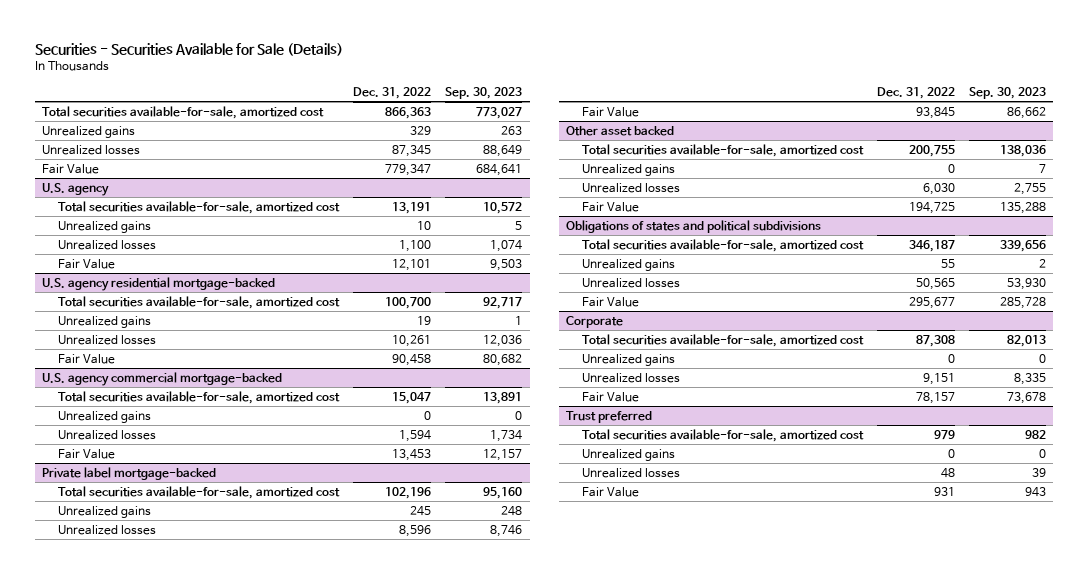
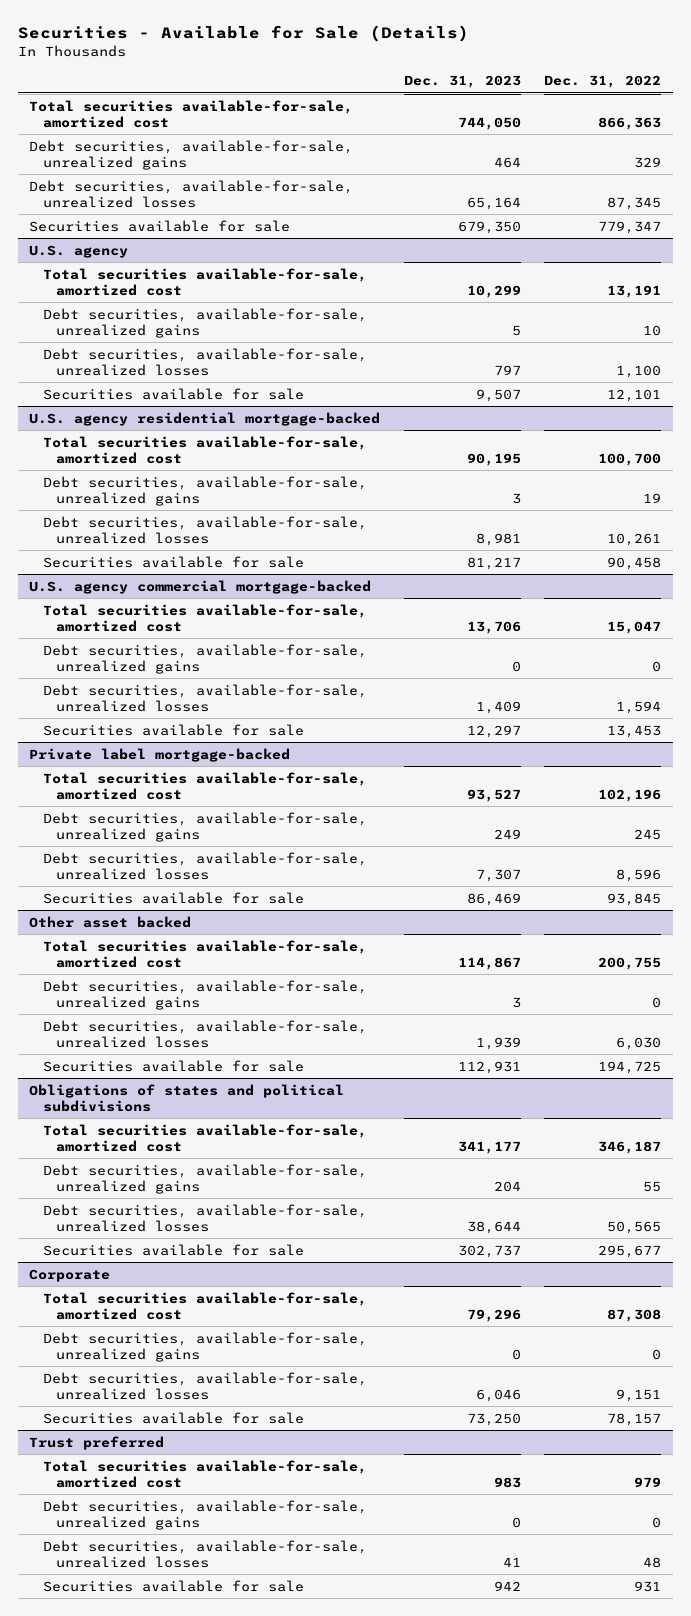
- Securities - Securities Available for Sale (Details)
+ Securities - Available for Sale (Details)
- | Dec. 31, 2022 | Sep. 30, 2023
+ | Dec. 31, 2023 | Dec. 31, 2022
- Unrealized gains | 329 | 263
- Unrealized losses | 87,345 | 88,649
- Fair Value | 779,347 | 684,641
+ Debt securities, available-for-sale, unrealized gains | 464 | 329
+ Debt securities, available-for-sale, unrealized losses | 65,164 | 87,345
+ Securities available for sale | 679,350 | 779,347
@ U.S. agency
- Unrealized gains | 10 | 5
- Unrealized losses | 1,100 | 1,074
- Fair Value | 12,101 | 9,503
+ Debt securities, available-for-sale, unrealized gains | 5 | 10
+ Debt securities, available-for-sale, unrealized losses | 797 | 1,100
+ Securities available for sale | 9,507 | 12,101
@ U.S. agency residential mortgage-backed
- Unrealized gains | 19 | 1
- Unrealized losses | 10,261 | 12,036
- Fair Value | 90,458 | 80,682
+ Debt securities, available-for-sale, unrealized gains | 3 | 19
+ Debt securities, available-for-sale, unrealized losses | 8,981 | 10,261
+ Securities available for sale | 81,217 | 90,458
@ U.S. agency commercial mortgage-backed
- Unrealized gains | 0 | 0
- Unrealized losses | 1,594 | 1,734
- Fair Value | 13,453 | 12,157
+ Debt securities, available-for-sale, unrealized gains | 0 | 0
+ Debt securities, available-for-sale, unrealized losses | 1,409 | 1,594
+ Securities available for sale | 12,297 | 13,453
@ Private label mortgage-backed
- Unrealized gains | 245 | 248
- Unrealized losses | 8,596 | 8,746
- Fair Value | 93,845 | 86,662
+ Debt securities, available-for-sale, unrealized gains | 249 | 245
+ Debt securities, available-for-sale, unrealized losses | 7,307 | 8,596
+ Securities available for sale | 86,469 | 93,845
@ Other asset backed
- Unrealized gains | 0 | 7
- Unrealized losses | 6,030 | 2,755
- Fair Value | 194,725 | 135,288
+ Debt securities, available-for-sale, unrealized gains | 3 | 0
+ Debt securities, available-for-sale, unrealized losses | 1,939 | 6,030
+ Securities available for sale | 112,931 | 194,725
@ Obligations of states and political subdivisions
- Unrealized gains | 55 | 2
- Unrealized losses | 50,565 | 53,930
- Fair Value | 295,677 | 285,728
+ Debt securities, available-for-sale, unrealized gains | 204 | 55
+ Debt securities, available-for-sale, unrealized losses | 38,644 | 50,565
+ Securities available for sale | 302,737 | 295,677
@ Corporate
- Unrealized gains | 0 | 0
- Unrealized losses | 9,151 | 8,335
- Fair Value | 78,157 | 73,678
+ Debt securities, available-for-sale, unrealized gains | 0 | 0
+ Debt securities, available-for-sale, unrealized losses | 6,046 | 9,151
+ Securities available for sale | 73,250 | 78,157
@ Trust preferred
- Unrealized gains | 0 | 0
- Unrealized losses | 48 | 39
- Fair Value | 931 | 943
+ Debt securities, available-for-sale, unrealized gains | 0 | 0
+ Debt securities, available-for-sale, unrealized losses | 41 | 48
+ Securities available for sale | 942 | 931

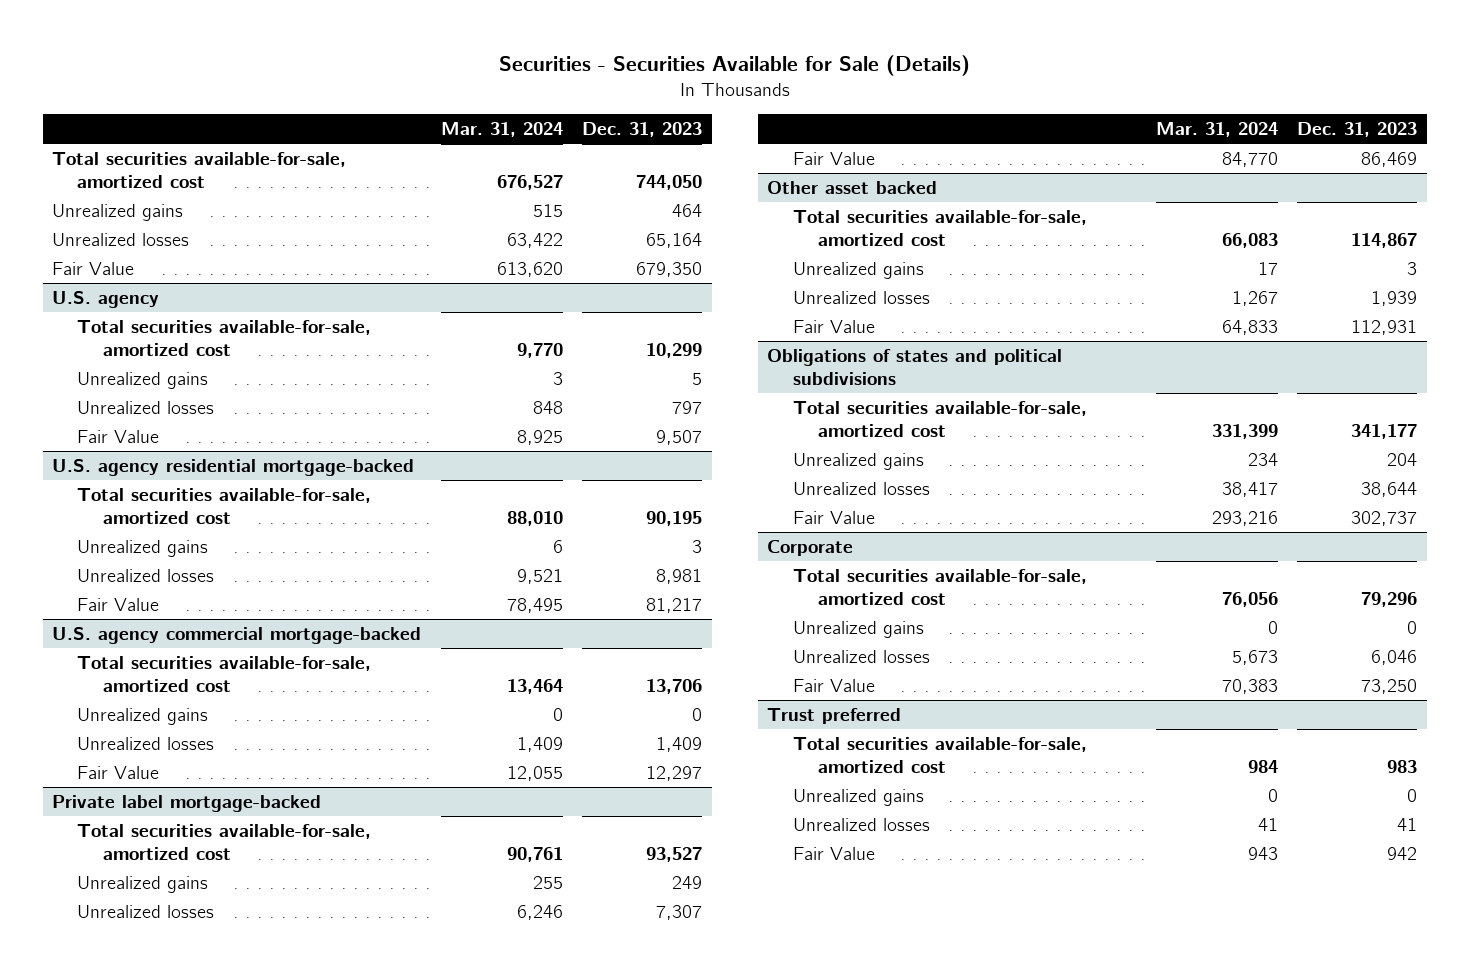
- Securities - Available for Sale (Details)
+ Securities - Securities Available for Sale (Details)
- | Dec. 31, 2023 | Dec. 31, 2022
+ | Mar. 31, 2024 | Dec. 31, 2023
- Debt securities, available-for-sale, unrealized gains | 464 | 329
- Debt securities, available-for-sale, unrealized losses | 65,164 | 87,345
- Securities available for sale | 679,350 | 779,347
+ Unrealized gains | 515 | 464
+ Unrealized losses | 63,422 | 65,164
+ Fair Value | 613,620 | 679,350
@ U.S. agency
- Debt securities, available-for-sale, unrealized gains | 5 | 10
- Debt securities, available-for-sale, unrealized losses | 797 | 1,100
- Securities available for sale | 9,507 | 12,101
+ Unrealized gains | 3 | 5
+ Unrealized losses | 848 | 797
+ Fair Value | 8,925 | 9,507
@ U.S. agency residential mortgage-backed
- Debt securities, available-for-sale, unrealized gains | 3 | 19
- Debt securities, available-for-sale, unrealized losses | 8,981 | 10,261
- Securities available for sale | 81,217 | 90,458
+ Unrealized gains | 6 | 3
+ Unrealized losses | 9,521 | 8,981
+ Fair Value | 78,495 | 81,217
@ U.S. agency commercial mortgage-backed
- Debt securities, available-for-sale, unrealized gains | 0 | 0
- Debt securities, available-for-sale, unrealized losses | 1,409 | 1,594
- Securities available for sale | 12,297 | 13,453
+ Unrealized gains | 0 | 0
+ Unrealized losses | 1,409 | 1,409
+ Fair Value | 12,055 | 12,297
@ Private label mortgage-backed
- Debt securities, available-for-sale, unrealized gains | 249 | 245
- Debt securities, available-for-sale, unrealized losses | 7,307 | 8,596
- Securities available for sale | 86,469 | 93,845
+ Unrealized gains | 255 | 249
+ Unrealized losses | 6,246 | 7,307
+ Fair Value | 84,770 | 86,469
@ Other asset backed
- Debt securities, available-for-sale, unrealized gains | 3 | 0
- Debt securities, available-for-sale, unrealized losses | 1,939 | 6,030
- Securities available for sale | 112,931 | 194,725
+ Unrealized gains | 17 | 3
+ Unrealized losses | 1,267 | 1,939
+ Fair Value | 64,833 | 112,931
@ Obligations of states and political subdivisions
- Debt securities, available-for-sale, unrealized gains | 204 | 55
- Debt securities, available-for-sale, unrealized losses | 38,644 | 50,565
- Securities available for sale | 302,737 | 295,677
+ Unrealized gains | 234 | 204
+ Unrealized losses | 38,417 | 38,644
+ Fair Value | 293,216 | 302,737
@ Corporate
- Debt securities, available-for-sale, unrealized gains | 0 | 0
- Debt securities, available-for-sale, unrealized losses | 6,046 | 9,151
- Securities available for sale | 73,250 | 78,157
+ Unrealized gains | 0 | 0
+ Unrealized losses | 5,673 | 6,046
+ Fair Value | 70,383 | 73,250
@ Trust preferred
- Debt securities, available-for-sale, unrealized gains | 0 | 0
- Debt securities, available-for-sale, unrealized losses | 41 | 48
- Securities available for sale | 942 | 931
+ Unrealized gains | 0 | 0
+ Unrealized losses | 41 | 41
+ Fair Value | 943 | 942

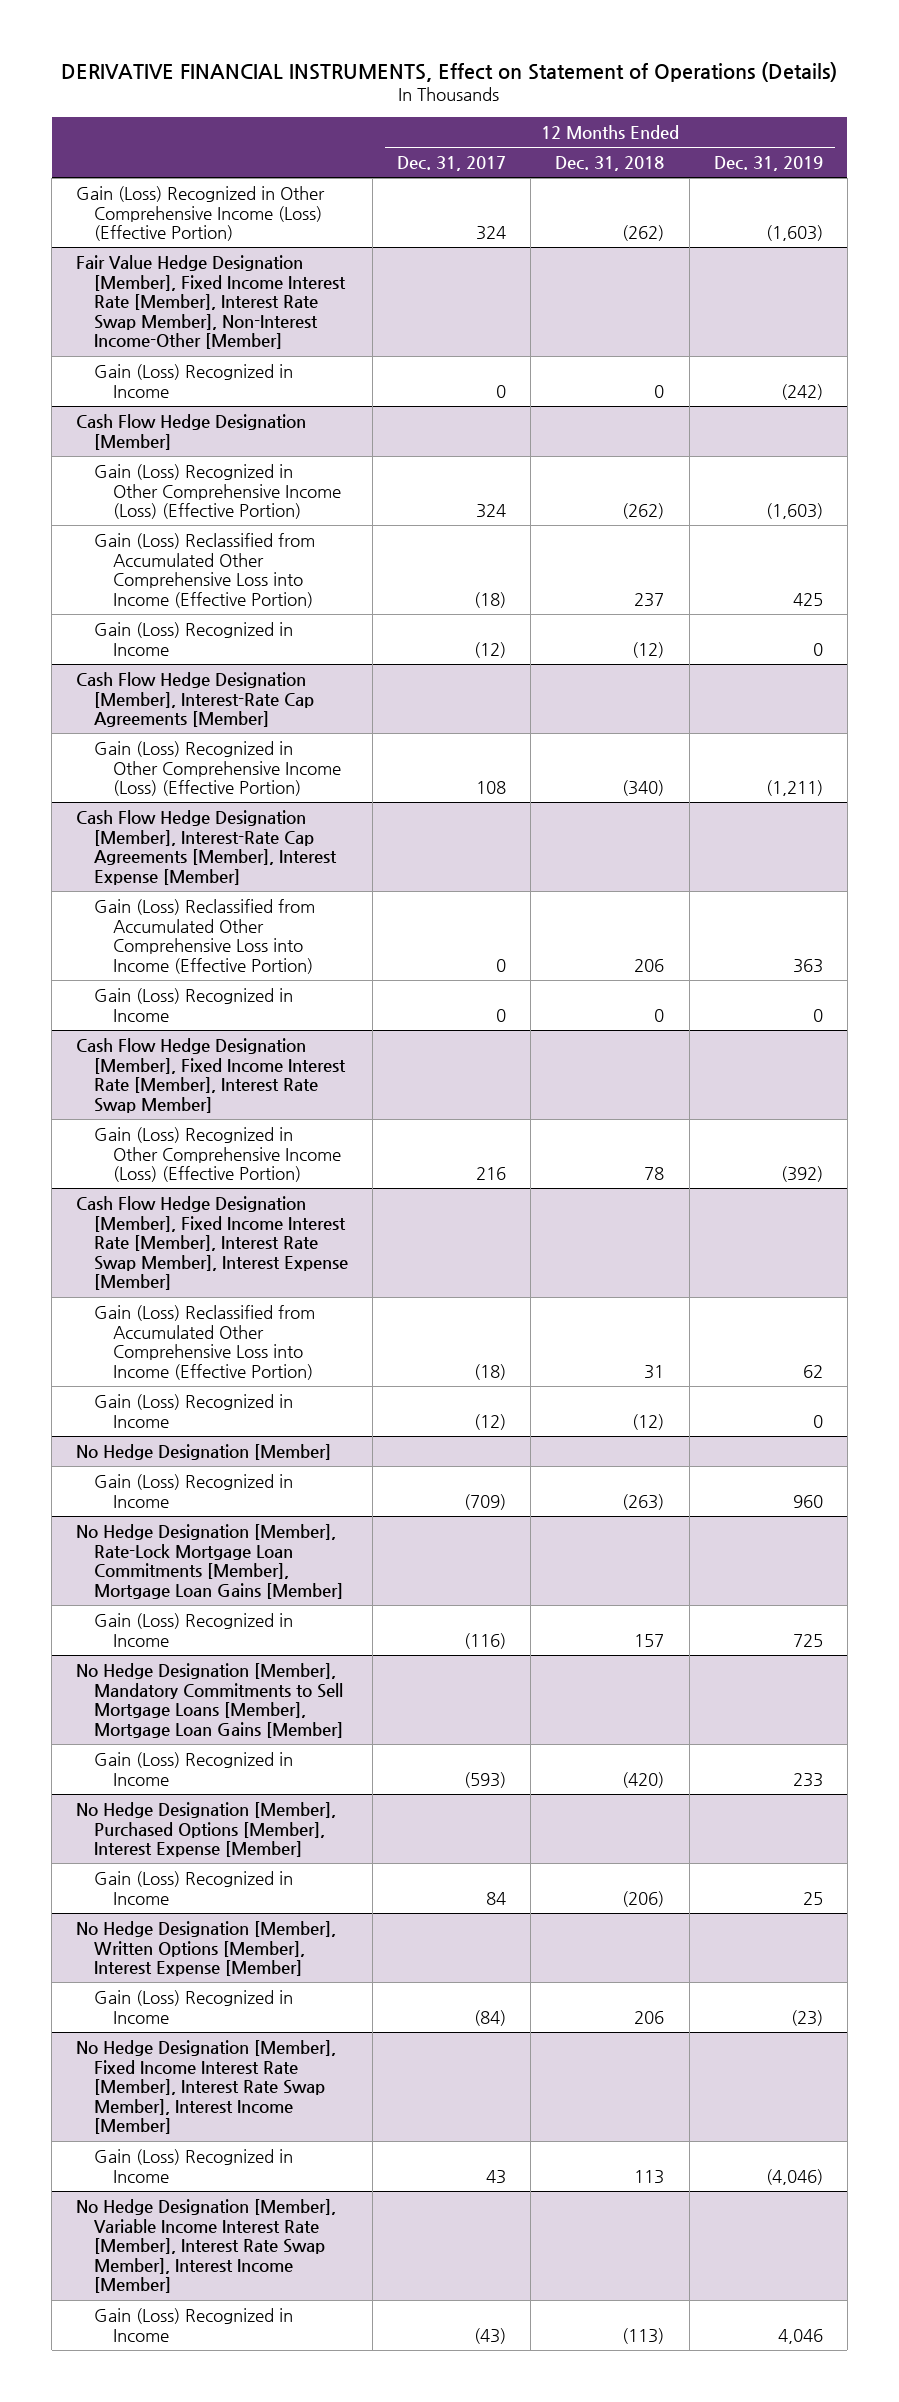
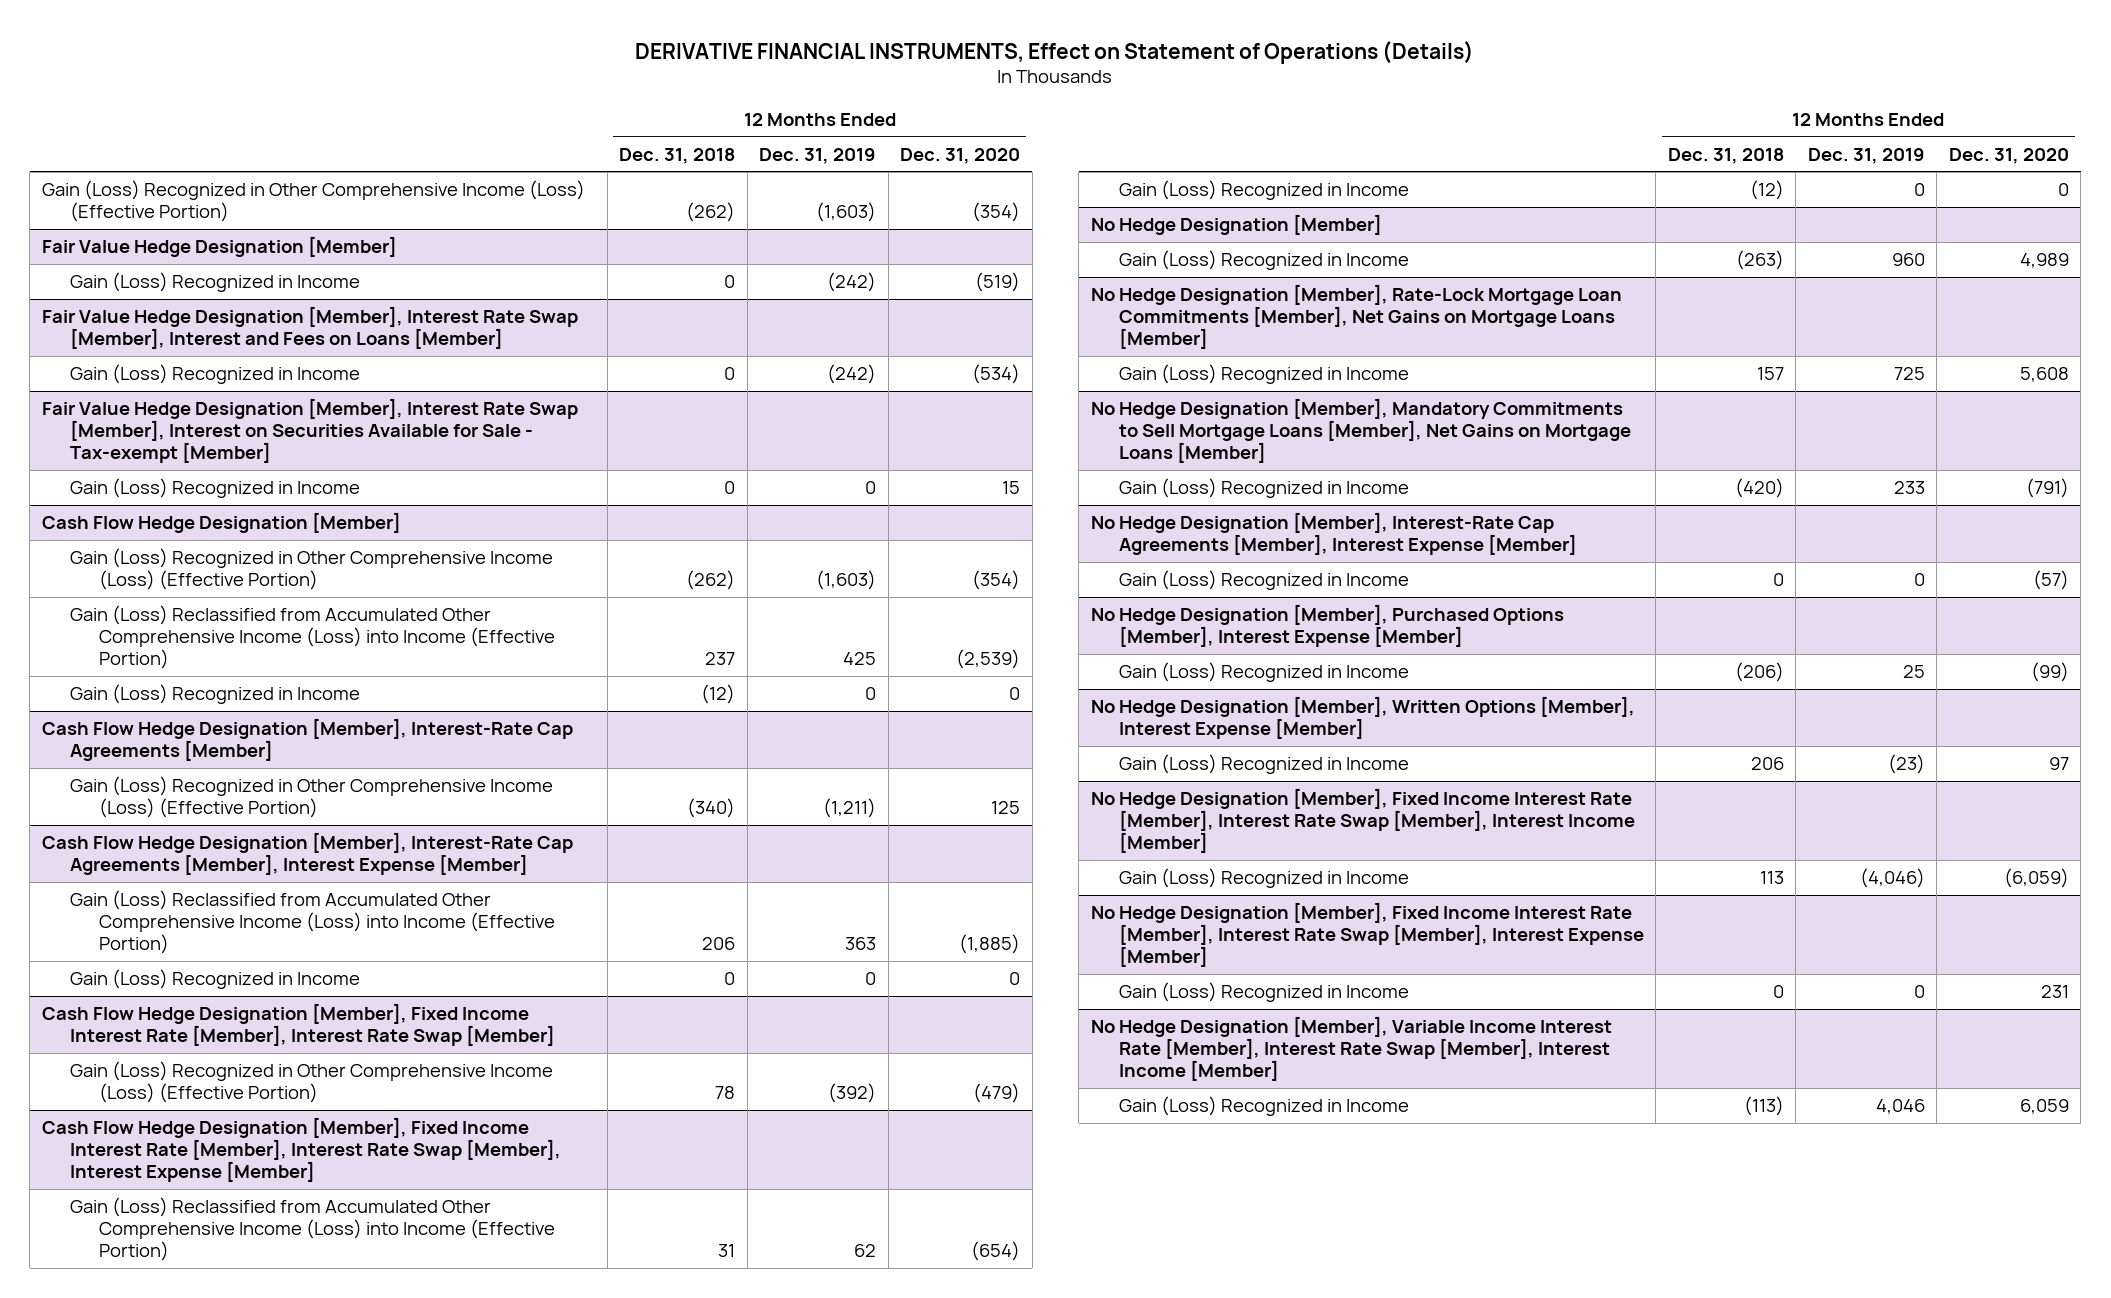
- | 12 Months Ended Dec. 31, 2017 | 12 Months Ended Dec. 31, 2018 | 12 Months Ended Dec. 31, 2019
+ | 12 Months Ended Dec. 31, 2018 | 12 Months Ended Dec. 31, 2019 | 12 Months Ended Dec. 31, 2020
- Fair Value Hedge Designation [Member], Fixed Income Interest Rate [Member], Interest Rate Swap Member], Non-Interest Income-Other [Member]
+ Fair Value Hedge Designation [Member]
+ Fair Value Hedge Designation [Member], Interest Rate Swap [Member], Interest and Fees on Loans [Member]
+ Gain (Loss) Recognized in Income | 0 | (242) | (534)
+ Fair Value Hedge Designation [Member], Interest Rate Swap [Member], Interest on Securities Available for Sale - Tax-exempt [Member]
+ Gain (Loss) Recognized in Income | 0 | 0 | 15
@ Cash Flow Hedge Designation [Member]
- Gain (Loss) Reclassified from Accumulated Other Comprehensive Loss into Income (Effective Portion) | (18) | 237 | 425
+ Gain (Loss) Reclassified from Accumulated Other Comprehensive Income (Loss) into Income (Effective Portion) | 237 | 425 | (2,539)
@ Cash Flow Hedge Designation [Member], Interest-Rate Cap Agreements [Member], Interest Expense [Member]
- Gain (Loss) Reclassified from Accumulated Other Comprehensive Loss into Income (Effective Portion) | 0 | 206 | 363
+ Gain (Loss) Reclassified from Accumulated Other Comprehensive Income (Loss) into Income (Effective Portion) | 206 | 363 | (1,885)
- Cash Flow Hedge Designation [Member], Fixed Income Interest Rate [Member], Interest Rate Swap Member]
+ Cash Flow Hedge Designation [Member], Fixed Income Interest Rate [Member], Interest Rate Swap [Member]
- Cash Flow Hedge Designation [Member], Fixed Income Interest Rate [Member], Interest Rate Swap Member], Interest Expense [Member]
- Gain (Loss) Reclassified from Accumulated Other Comprehensive Loss into Income (Effective Portion) | (18) | 31 | 62
+ Cash Flow Hedge Designation [Member], Fixed Income Interest Rate [Member], Interest Rate Swap [Member], Interest Expense [Member]
+ Gain (Loss) Reclassified from Accumulated Other Comprehensive Income (Loss) into Income (Effective Portion) | 31 | 62 | (654)
- No Hedge Designation [Member], Rate-Lock Mortgage Loan Commitments [Member], Mortgage Loan Gains [Member]
+ No Hedge Designation [Member], Rate-Lock Mortgage Loan Commitments [Member], Net Gains on Mortgage Loans [Member]
- No Hedge Designation [Member], Mandatory Commitments to Sell Mortgage Loans [Member], Mortgage Loan Gains [Member]
+ No Hedge Designation [Member], Mandatory Commitments to Sell Mortgage Loans [Member], Net Gains on Mortgage Loans [Member]
+ No Hedge Designation [Member], Interest-Rate Cap Agreements [Member], Interest Expense [Member]
+ Gain (Loss) Recognized in Income | 0 | 0 | (57)
- No Hedge Designation [Member], Fixed Income Interest Rate [Member], Interest Rate Swap Member], Interest Income [Member]
+ No Hedge Designation [Member], Fixed Income Interest Rate [Member], Interest Rate Swap [Member], Interest Income [Member]
- No Hedge Designation [Member], Variable Income Interest Rate [Member], Interest Rate Swap Member], Interest Income [Member]
+ No Hedge Designation [Member], Fixed Income Interest Rate [Member], Interest Rate Swap [Member], Interest Expense [Member]
+ Gain (Loss) Recognized in Income | 0 | 0 | 231
+ No Hedge Designation [Member], Variable Income Interest Rate [Member], Interest Rate Swap [Member], Interest Income [Member]

